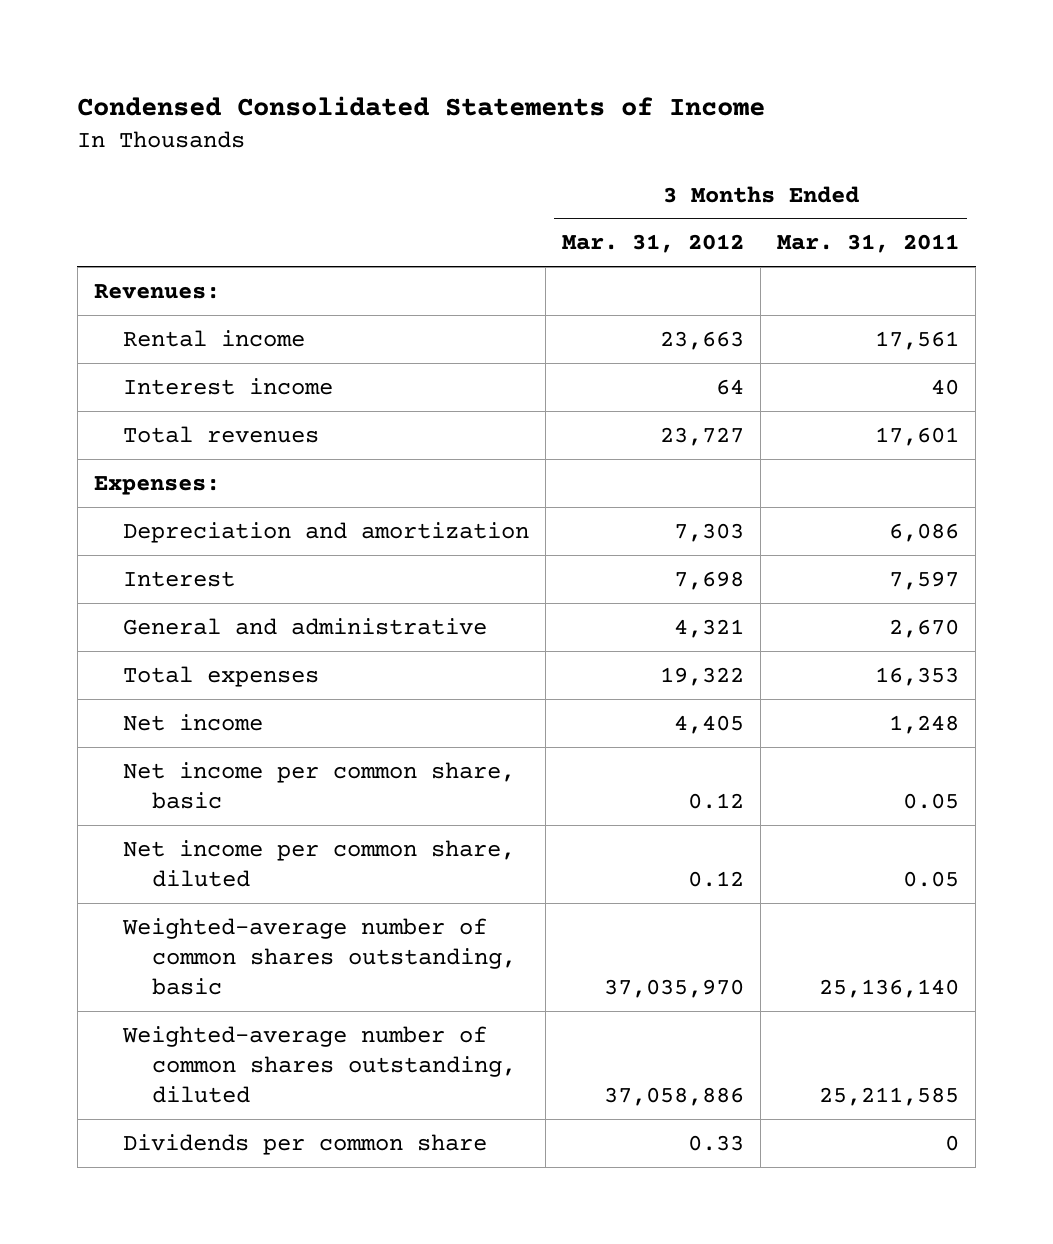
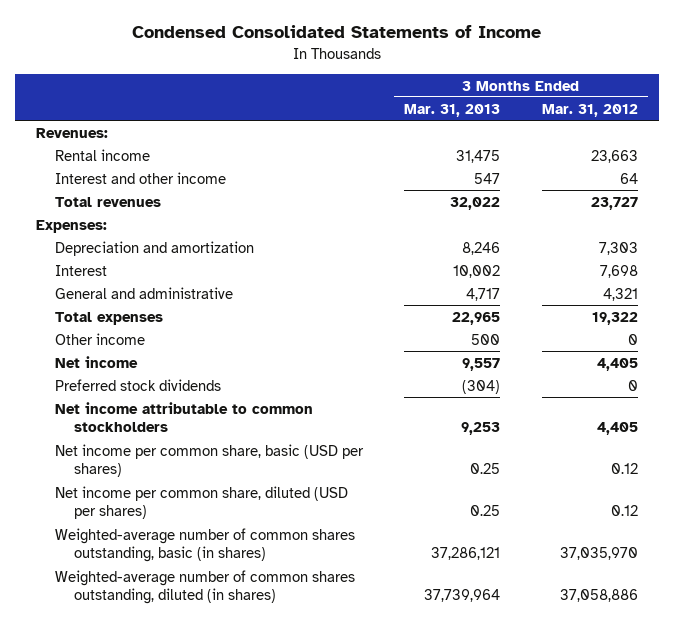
- | 3 Months Ended Mar. 31, 2012 | 3 Months Ended Mar. 31, 2011
+ | 3 Months Ended Mar. 31, 2013 | 3 Months Ended Mar. 31, 2012
- Interest income | 64 | 40
+ Interest and other income | 547 | 64
+ Other income | 500 | 0
- Net income per common share, basic | 0.12 | 0.05
- Net income per common share, diluted | 0.12 | 0.05
- Weighted-average number of common shares outstanding, basic | 37,035,970 | 25,136,140
- Weighted-average number of common shares outstanding, diluted | 37,058,886 | 25,211,585
- Dividends per common share | 0.33 | 0
+ Preferred stock dividends | (304) | 0
+ Net income attributable to common stockholders | 9,253 | 4,405
+ Net income per common share, basic (USD per shares) | 0.25 | 0.12
+ Net income per common share, diluted (USD per shares) | 0.25 | 0.12
+ Weighted-average number of common shares outstanding, basic (in shares) | 37,286,121 | 37,035,970
+ Weighted-average number of common shares outstanding, diluted (in shares) | 37,739,964 | 37,058,886

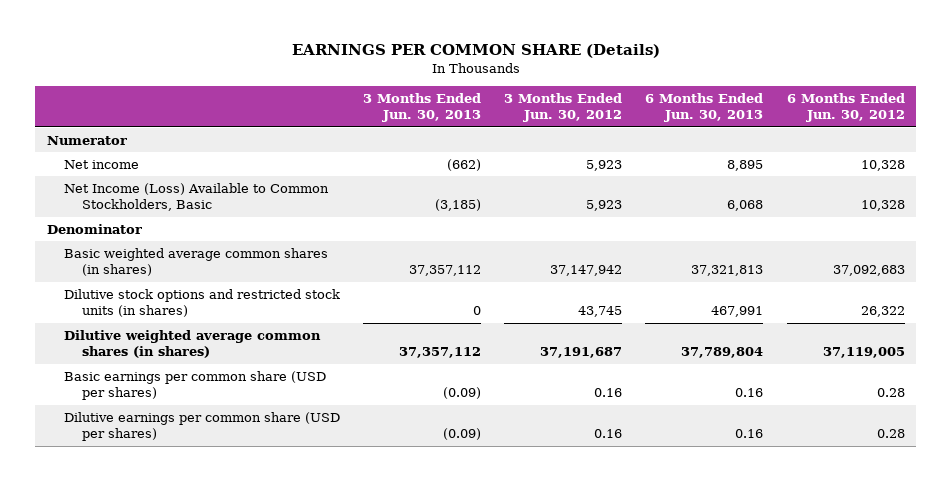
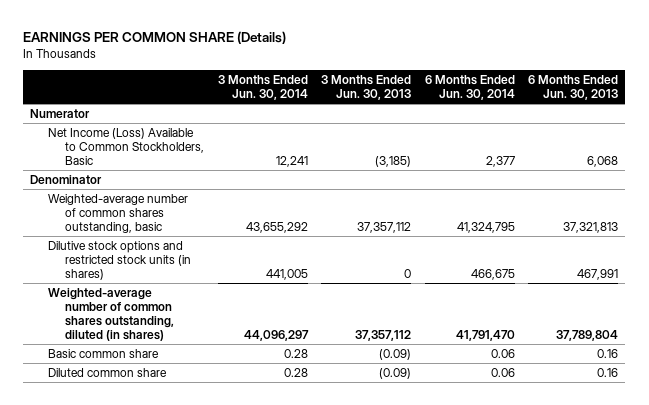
- | 3 Months Ended Jun. 30, 2013 | 3 Months Ended Jun. 30, 2012 | 6 Months Ended Jun. 30, 2013 | 6 Months Ended Jun. 30, 2012
+ | 3 Months Ended Jun. 30, 2014 | 3 Months Ended Jun. 30, 2013 | 6 Months Ended Jun. 30, 2014 | 6 Months Ended Jun. 30, 2013
- Net income | (662) | 5,923 | 8,895 | 10,328
- Basic weighted average common shares (in shares) | 37,357,112 | 37,147,942 | 37,321,813 | 37,092,683
+ Weighted-average number of common shares outstanding, basic | 43,655,292 | 37,357,112 | 41,324,795 | 37,321,813
- Dilutive weighted average common shares (in shares) | 37,357,112 | 37,191,687 | 37,789,804 | 37,119,005
- Basic earnings per common share (USD per shares) | (0.09) | 0.16 | 0.16 | 0.28
- Dilutive earnings per common share (USD per shares) | (0.09) | 0.16 | 0.16 | 0.28
+ Weighted-average number of common shares outstanding, diluted (in shares) | 44,096,297 | 37,357,112 | 41,791,470 | 37,789,804
+ Basic common share | 0.28 | (0.09) | 0.06 | 0.16
+ Diluted common share | 0.28 | (0.09) | 0.06 | 0.16

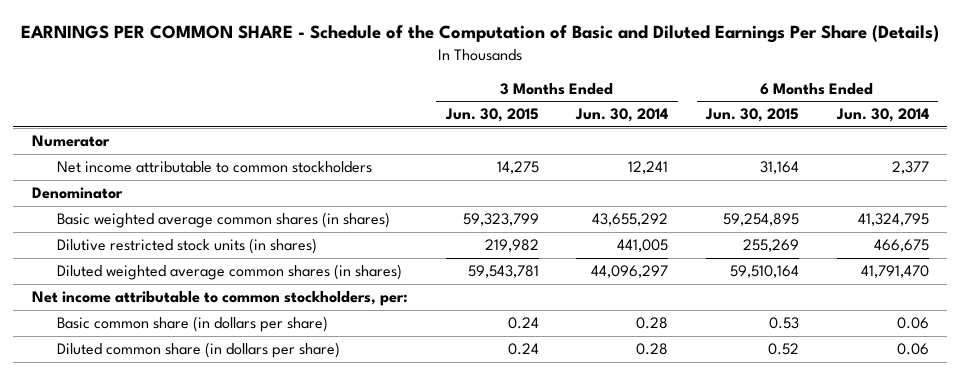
- EARNINGS PER COMMON SHARE (Details)
+ EARNINGS PER COMMON SHARE - Schedule of the Computation of Basic and Diluted Earnings Per Share (Details)
- | 3 Months Ended Jun. 30, 2014 | 3 Months Ended Jun. 30, 2013 | 6 Months Ended Jun. 30, 2014 | 6 Months Ended Jun. 30, 2013
+ | 3 Months Ended Jun. 30, 2015 | 3 Months Ended Jun. 30, 2014 | 6 Months Ended Jun. 30, 2015 | 6 Months Ended Jun. 30, 2014
- Net Income (Loss) Available to Common Stockholders, Basic | 12,241 | (3,185) | 2,377 | 6,068
+ Net income attributable to common stockholders | 14,275 | 12,241 | 31,164 | 2,377
- Weighted-average number of common shares outstanding, basic | 43,655,292 | 37,357,112 | 41,324,795 | 37,321,813
- Dilutive stock options and restricted stock units (in shares) | 441,005 | 0 | 466,675 | 467,991
- Weighted-average number of common shares outstanding, diluted (in shares) | 44,096,297 | 37,357,112 | 41,791,470 | 37,789,804
- Basic common share | 0.28 | (0.09) | 0.06 | 0.16
- Diluted common share | 0.28 | (0.09) | 0.06 | 0.16
+ Basic weighted average common shares (in shares) | 59,323,799 | 43,655,292 | 59,254,895 | 41,324,795
+ Dilutive restricted stock units (in shares) | 219,982 | 441,005 | 255,269 | 466,675
+ Diluted weighted average common shares (in shares) | 59,543,781 | 44,096,297 | 59,510,164 | 41,791,470
+ Net income attributable to common stockholders, per:
+ Basic common share (in dollars per share) | 0.24 | 0.28 | 0.53 | 0.06
+ Diluted common share (in dollars per share) | 0.24 | 0.28 | 0.52 | 0.06

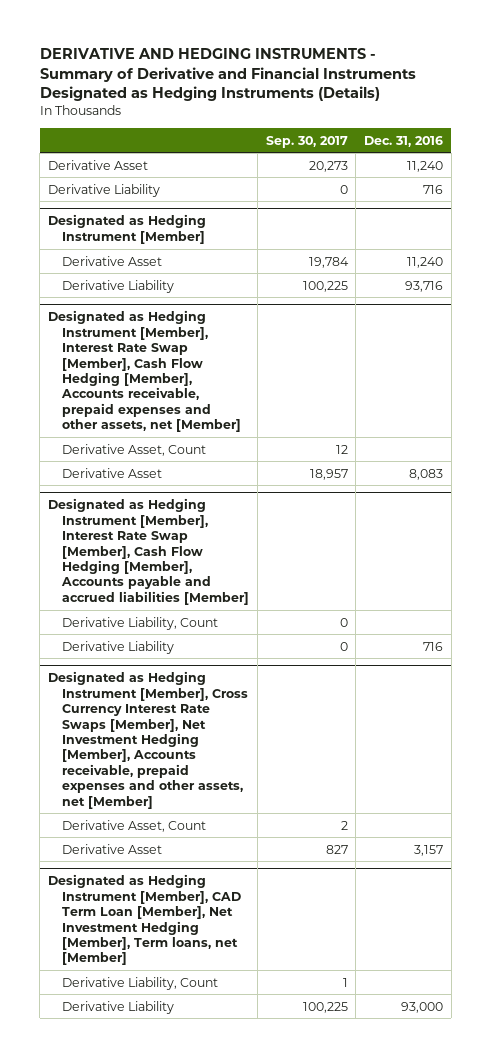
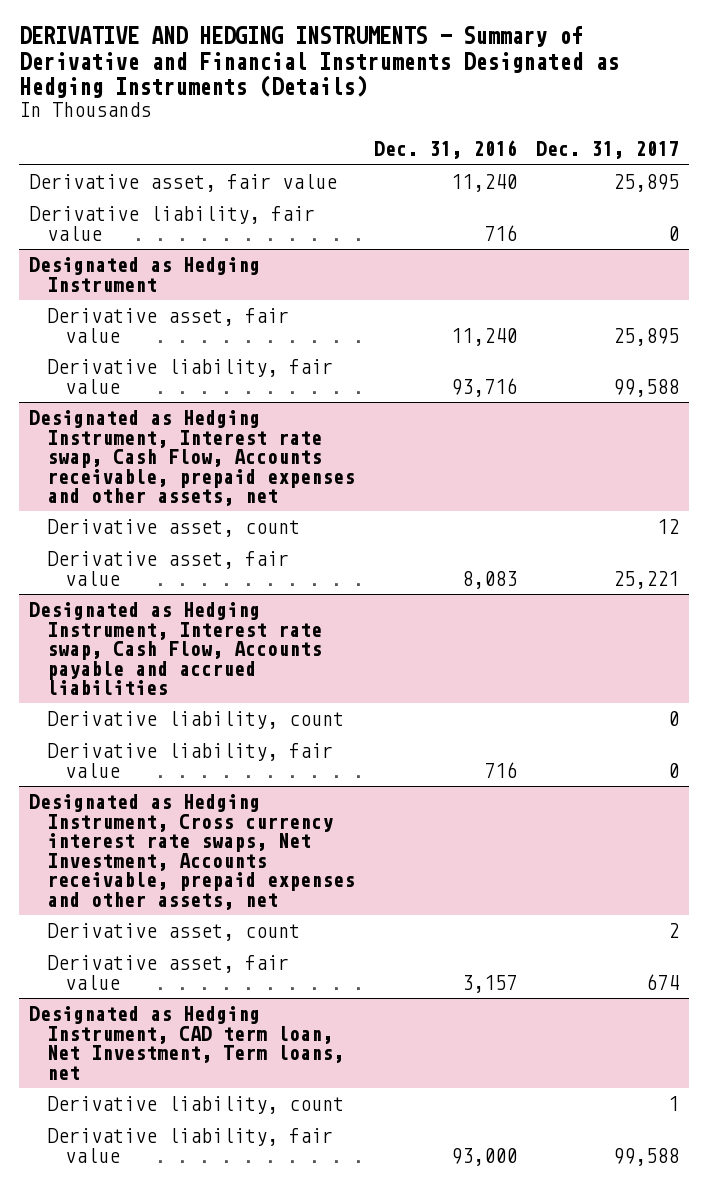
- | Sep. 30, 2017 | Dec. 31, 2016
+ | Dec. 31, 2016 | Dec. 31, 2017
- Derivative Asset | 20,273 | 11,240
- Derivative Liability | 0 | 716
- Designated as Hedging Instrument [Member]
- Derivative Asset | 19,784 | 11,240
- Derivative Liability | 100,225 | 93,716
- Designated as Hedging Instrument [Member], Interest Rate Swap [Member], Cash Flow Hedging [Member], Accounts receivable, prepaid expenses and other assets, net [Member]
- Derivative Asset, Count | 12 |
- Derivative Asset | 18,957 | 8,083
- Designated as Hedging Instrument [Member], Interest Rate Swap [Member], Cash Flow Hedging [Member], Accounts payable and accrued liabilities [Member]
- Derivative Liability, Count | 0 |
- Derivative Liability | 0 | 716
- Designated as Hedging Instrument [Member], Cross Currency Interest Rate Swaps [Member], Net Investment Hedging [Member], Accounts receivable, prepaid expenses and other assets, net [Member]
- Derivative Asset, Count | 2 |
- Derivative Asset | 827 | 3,157
- Designated as Hedging Instrument [Member], CAD Term Loan [Member], Net Investment Hedging [Member], Term loans, net [Member]
- Derivative Liability, Count | 1 |
- Derivative Liability | 100,225 | 93,000
+ Derivative asset, fair value | 11,240 | 25,895
+ Derivative liability, fair value | 716 | 0
+ Designated as Hedging Instrument
+ Derivative asset, fair value | 11,240 | 25,895
+ Derivative liability, fair value | 93,716 | 99,588
+ Designated as Hedging Instrument, Interest rate swap, Cash Flow, Accounts receivable, prepaid expenses and other assets, net
+ Derivative asset, count | | 12
+ Derivative asset, fair value | 8,083 | 25,221
+ Designated as Hedging Instrument, Interest rate swap, Cash Flow, Accounts payable and accrued liabilities
+ Derivative liability, count | | 0
+ Derivative liability, fair value | 716 | 0
+ Designated as Hedging Instrument, Cross currency interest rate swaps, Net Investment, Accounts receivable, prepaid expenses and other assets, net
+ Derivative asset, count | | 2
+ Derivative asset, fair value | 3,157 | 674
+ Designated as Hedging Instrument, CAD term loan, Net Investment, Term loans, net
+ Derivative liability, count | | 1
+ Derivative liability, fair value | 93,000 | 99,588

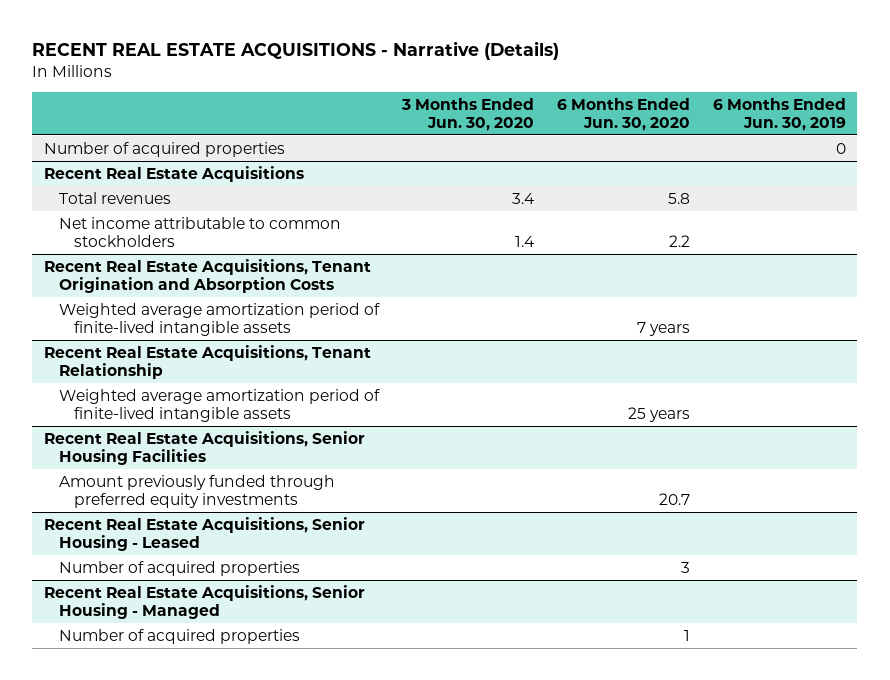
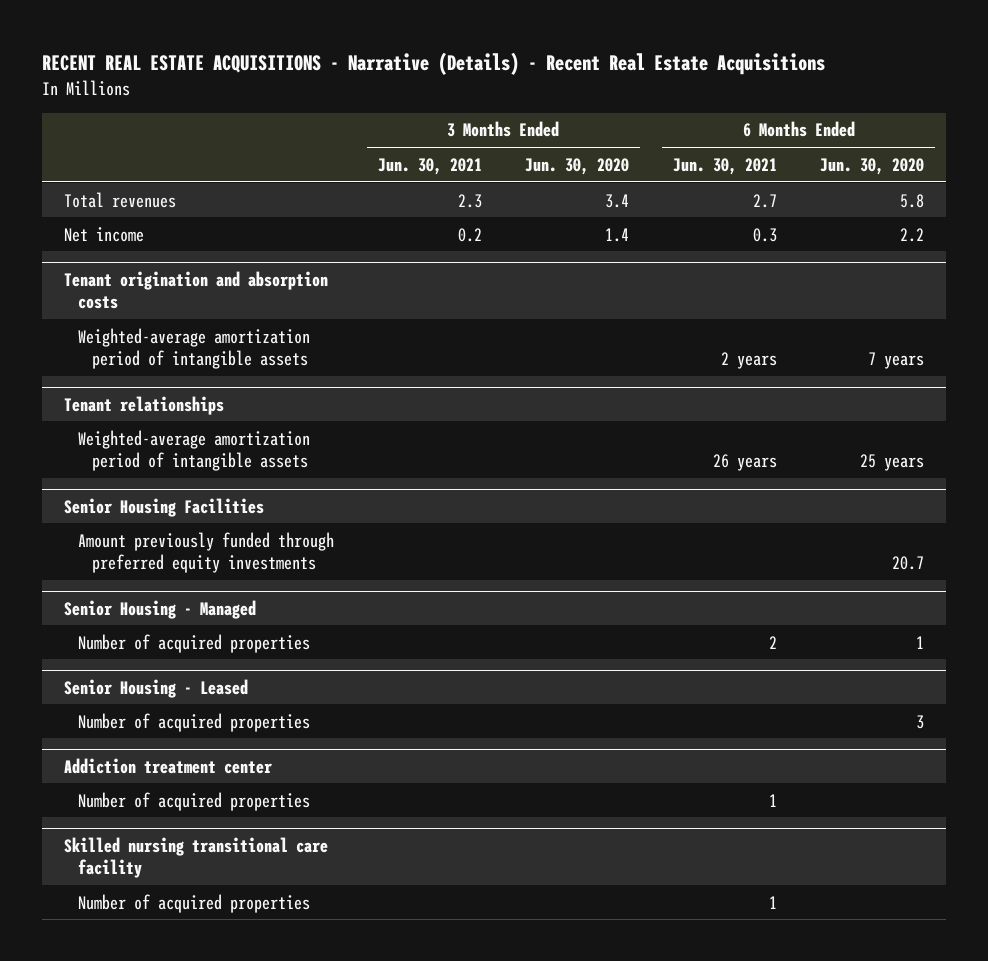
- RECENT REAL ESTATE ACQUISITIONS - Narrative (Details)
+ RECENT REAL ESTATE ACQUISITIONS - Narrative (Details) - Recent Real Estate Acquisitions
- | 3 Months Ended Jun. 30, 2020 | 6 Months Ended Jun. 30, 2020 | 6 Months Ended Jun. 30, 2019
+ | 3 Months Ended Jun. 30, 2021 | 3 Months Ended Jun. 30, 2020 | 6 Months Ended Jun. 30, 2021 | 6 Months Ended Jun. 30, 2020
- Number of acquired properties | | | 0
- Recent Real Estate Acquisitions
- Net income attributable to common stockholders | 1.4 | 2.2 |
- Recent Real Estate Acquisitions, Tenant Origination and Absorption Costs
- Weighted average amortization period of finite-lived intangible assets | | 7 years |
- Recent Real Estate Acquisitions, Tenant Relationship
- Weighted average amortization period of finite-lived intangible assets | | 25 years |
- Recent Real Estate Acquisitions, Senior Housing Facilities
+ Net income | 0.2 | 1.4 | 0.3 | 2.2
+ Tenant origination and absorption costs
+ Weighted-average amortization period of intangible assets | | | 2 years | 7 years
+ Tenant relationships
+ Weighted-average amortization period of intangible assets | | | 26 years | 25 years
+ Senior Housing Facilities
- Recent Real Estate Acquisitions, Senior Housing - Leased
- Number of acquired properties | | 3 |
- Recent Real Estate Acquisitions, Senior Housing - Managed
+ Senior Housing - Managed
+ Senior Housing - Leased
+ Number of acquired properties | | | | 3
+ Addiction treatment center
+ Number of acquired properties | | | 1 |
+ Skilled nursing transitional care facility
+ Number of acquired properties | | | 1 |

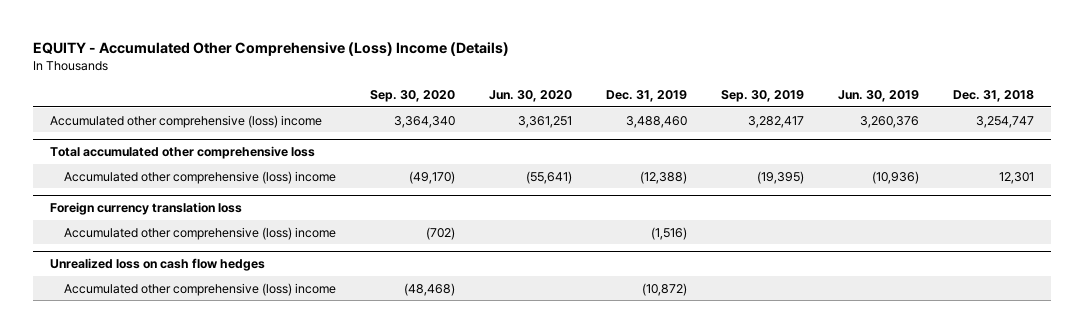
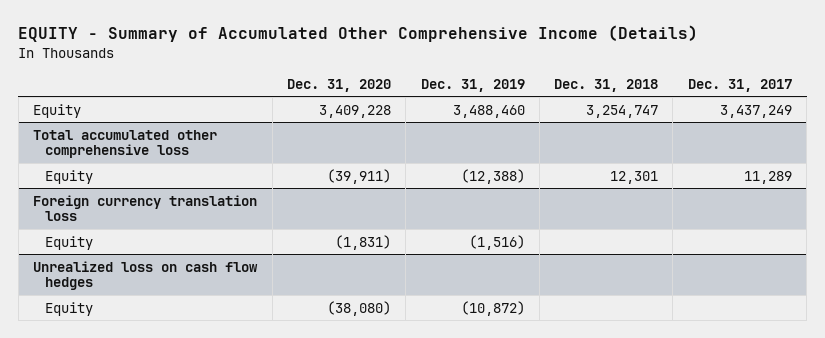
- EQUITY - Accumulated Other Comprehensive (Loss) Income (Details)
+ EQUITY - Summary of Accumulated Other Comprehensive Income (Details)
- | Sep. 30, 2020 | Jun. 30, 2020 | Dec. 31, 2019 | Sep. 30, 2019 | Jun. 30, 2019 | Dec. 31, 2018
+ | Dec. 31, 2020 | Dec. 31, 2019 | Dec. 31, 2018 | Dec. 31, 2017
- Accumulated other comprehensive (loss) income | 3,364,340 | 3,361,251 | 3,488,460 | 3,282,417 | 3,260,376 | 3,254,747
+ Equity | 3,409,228 | 3,488,460 | 3,254,747 | 3,437,249
@ Total accumulated other comprehensive loss
- Accumulated other comprehensive (loss) income | (49,170) | (55,641) | (12,388) | (19,395) | (10,936) | 12,301
+ Equity | (39,911) | (12,388) | 12,301 | 11,289
@ Foreign currency translation loss
- Accumulated other comprehensive (loss) income | (702) | | (1,516) | | |
+ Equity | (1,831) | (1,516) | |
@ Unrealized loss on cash flow hedges
- Accumulated other comprehensive (loss) income | (48,468) | | (10,872) | | |
+ Equity | (38,080) | (10,872) | |

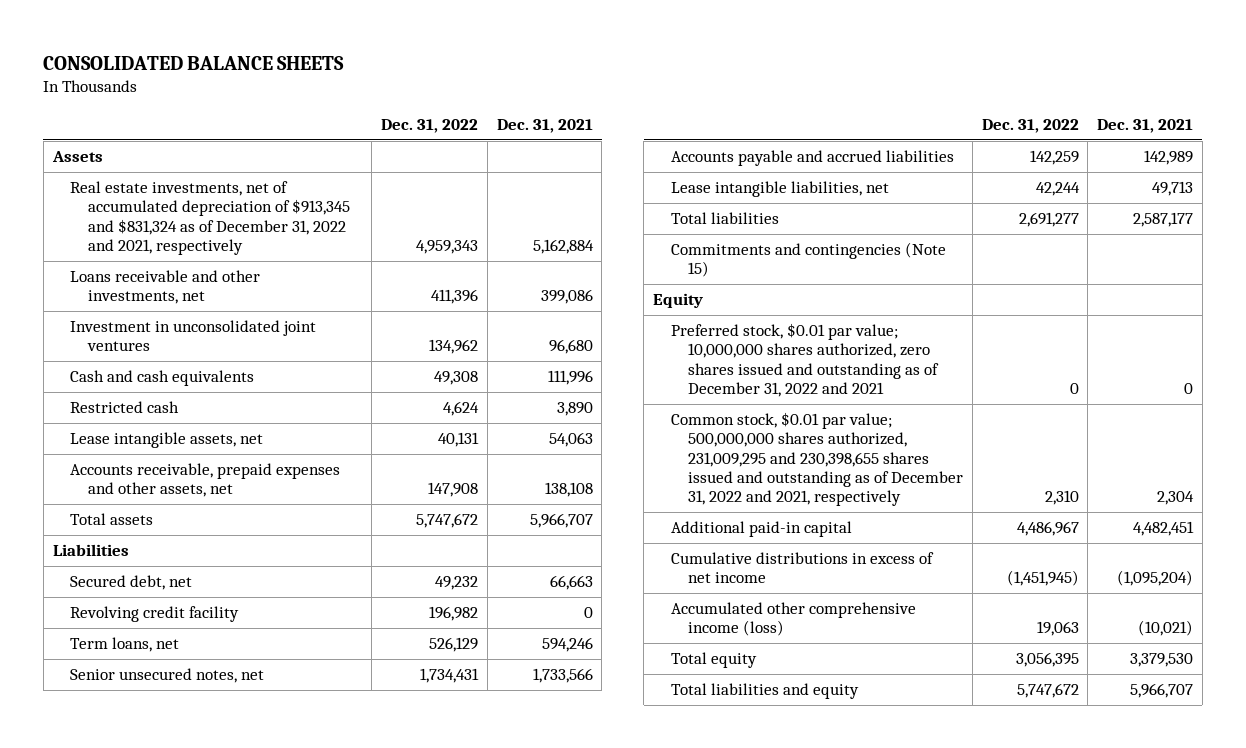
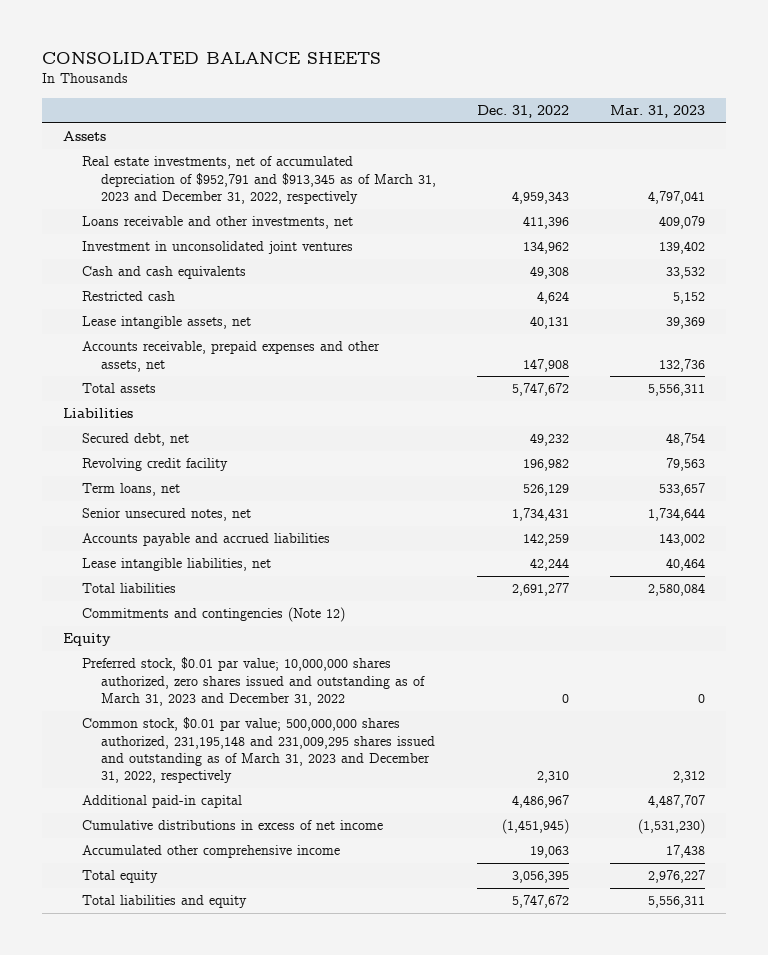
- | Dec. 31, 2022 | Dec. 31, 2021
+ | Dec. 31, 2022 | Mar. 31, 2023
- Real estate investments, net of accumulated depreciation of $913,345 and $831,324 as of December 31, 2022 and 2021, respectively | 4,959,343 | 5,162,884
+ Real estate investments, net of accumulated depreciation of $952,791 and $913,345 as of March 31, 2023 and December 31, 2022, respectively | 4,959,343 | 4,797,041
- Commitments and contingencies (Note 15)
+ Commitments and contingencies (Note 12)
- Preferred stock, $0.01 par value; 10,000,000 shares authorized, zero shares issued and outstanding as of December 31, 2022 and 2021 | 0 | 0
- Common stock, $0.01 par value; 500,000,000 shares authorized, 231,009,295 and 230,398,655 shares issued and outstanding as of December 31, 2022 and 2021, respectively | 2,310 | 2,304
+ Preferred stock, $0.01 par value; 10,000,000 shares authorized, zero shares issued and outstanding as of March 31, 2023 and December 31, 2022 | 0 | 0
+ Common stock, $0.01 par value; 500,000,000 shares authorized, 231,195,148 and 231,009,295 shares issued and outstanding as of March 31, 2023 and December 31, 2022, respectively | 2,310 | 2,312
- Accumulated other comprehensive income (loss) | 19,063 | (10,021)
+ Accumulated other comprehensive income | 19,063 | 17,438

